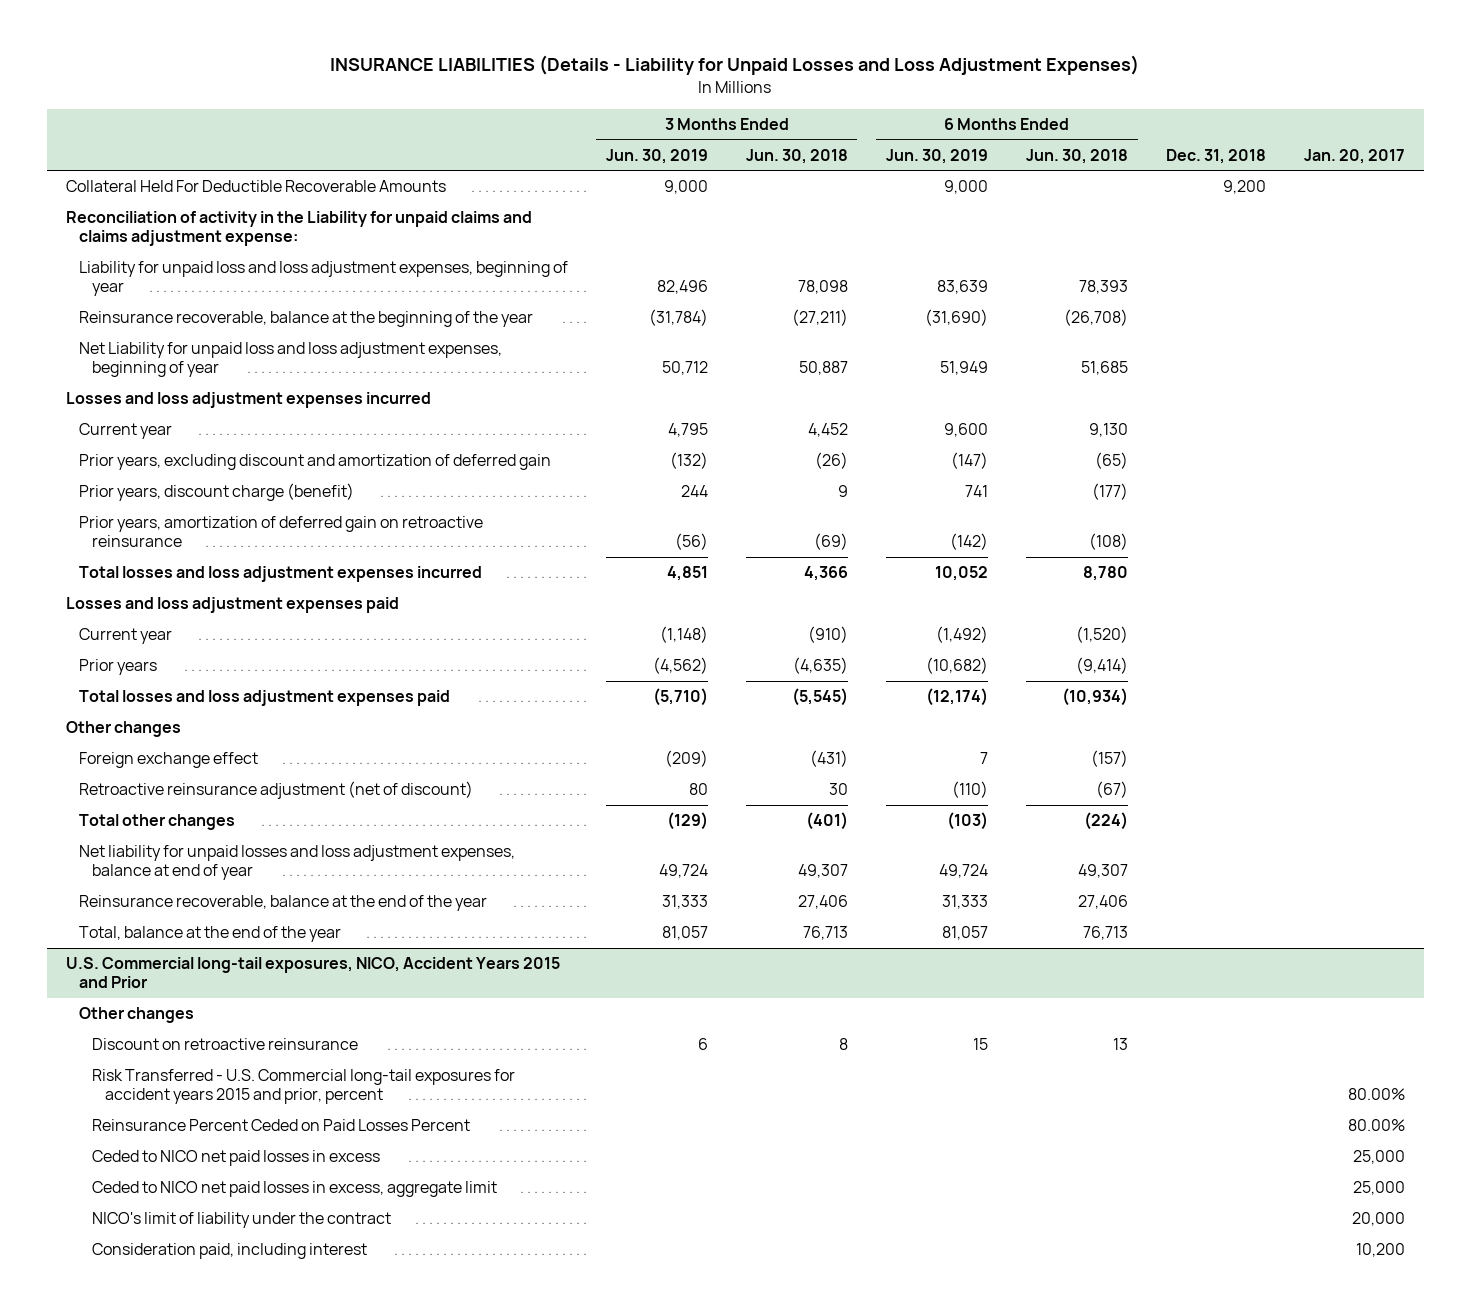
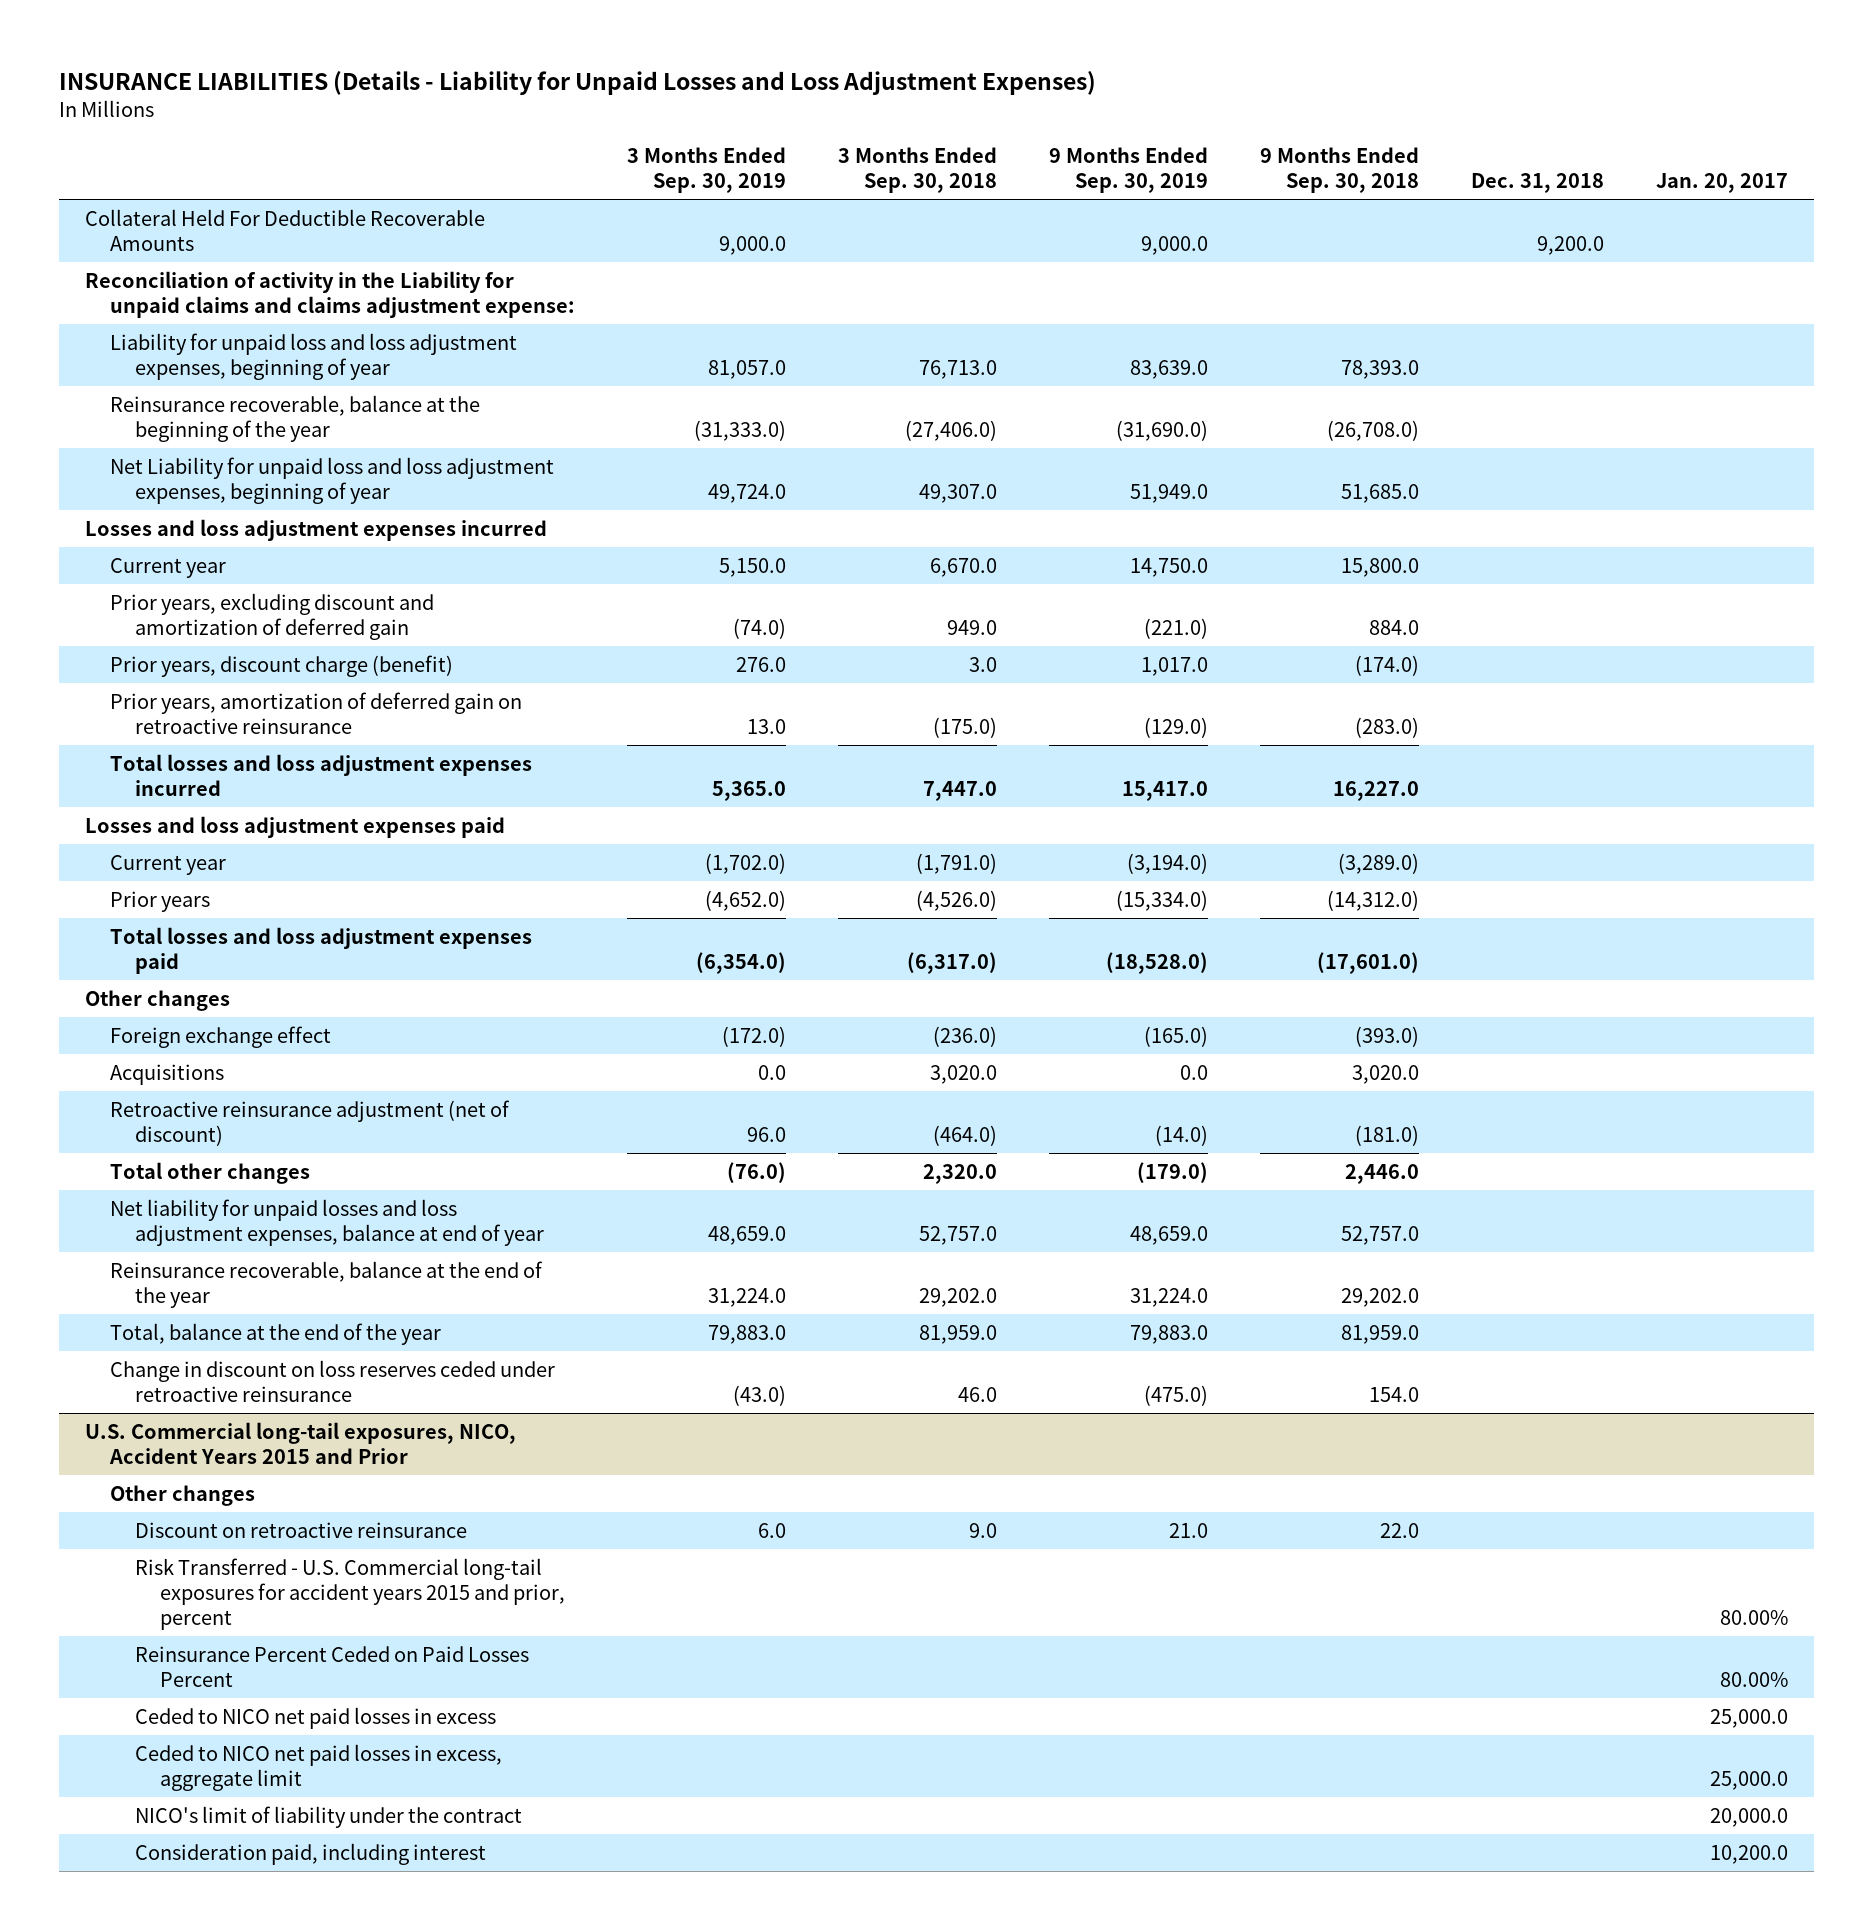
- | 3 Months Ended Jun. 30, 2019 | 3 Months Ended Jun. 30, 2018 | 6 Months Ended Jun. 30, 2019 | 6 Months Ended Jun. 30, 2018 | Dec. 31, 2018 | Jan. 20, 2017
+ | 3 Months Ended Sep. 30, 2019 | 3 Months Ended Sep. 30, 2018 | 9 Months Ended Sep. 30, 2019 | 9 Months Ended Sep. 30, 2018 | Dec. 31, 2018 | Jan. 20, 2017
- Collateral Held For Deductible Recoverable Amounts | 9,000 | | 9,000 | | 9,200 |
+ Collateral Held For Deductible Recoverable Amounts | 9,000.0 | | 9,000.0 | | 9,200.0 |
+ Acquisitions | 0.0 | 3,020.0 | 0.0 | 3,020.0 | |
+ Change in discount on loss reserves ceded under retroactive reinsurance | (43.0) | 46.0 | (475.0) | 154.0 | |
@ U.S. Commercial long-tail exposures, NICO, Accident Years 2015 and Prior
- Ceded to NICO net paid losses in excess | | | | | | 25,000
- Ceded to NICO net paid losses in excess, aggregate limit | | | | | | 25,000
- NICO's limit of liability under the contract | | | | | | 20,000
- Consideration paid, including interest | | | | | | 10,200
+ Ceded to NICO net paid losses in excess | | | | | | 25,000.0
+ Ceded to NICO net paid losses in excess, aggregate limit | | | | | | 25,000.0
+ NICO's limit of liability under the contract | | | | | | 20,000.0
+ Consideration paid, including interest | | | | | | 10,200.0

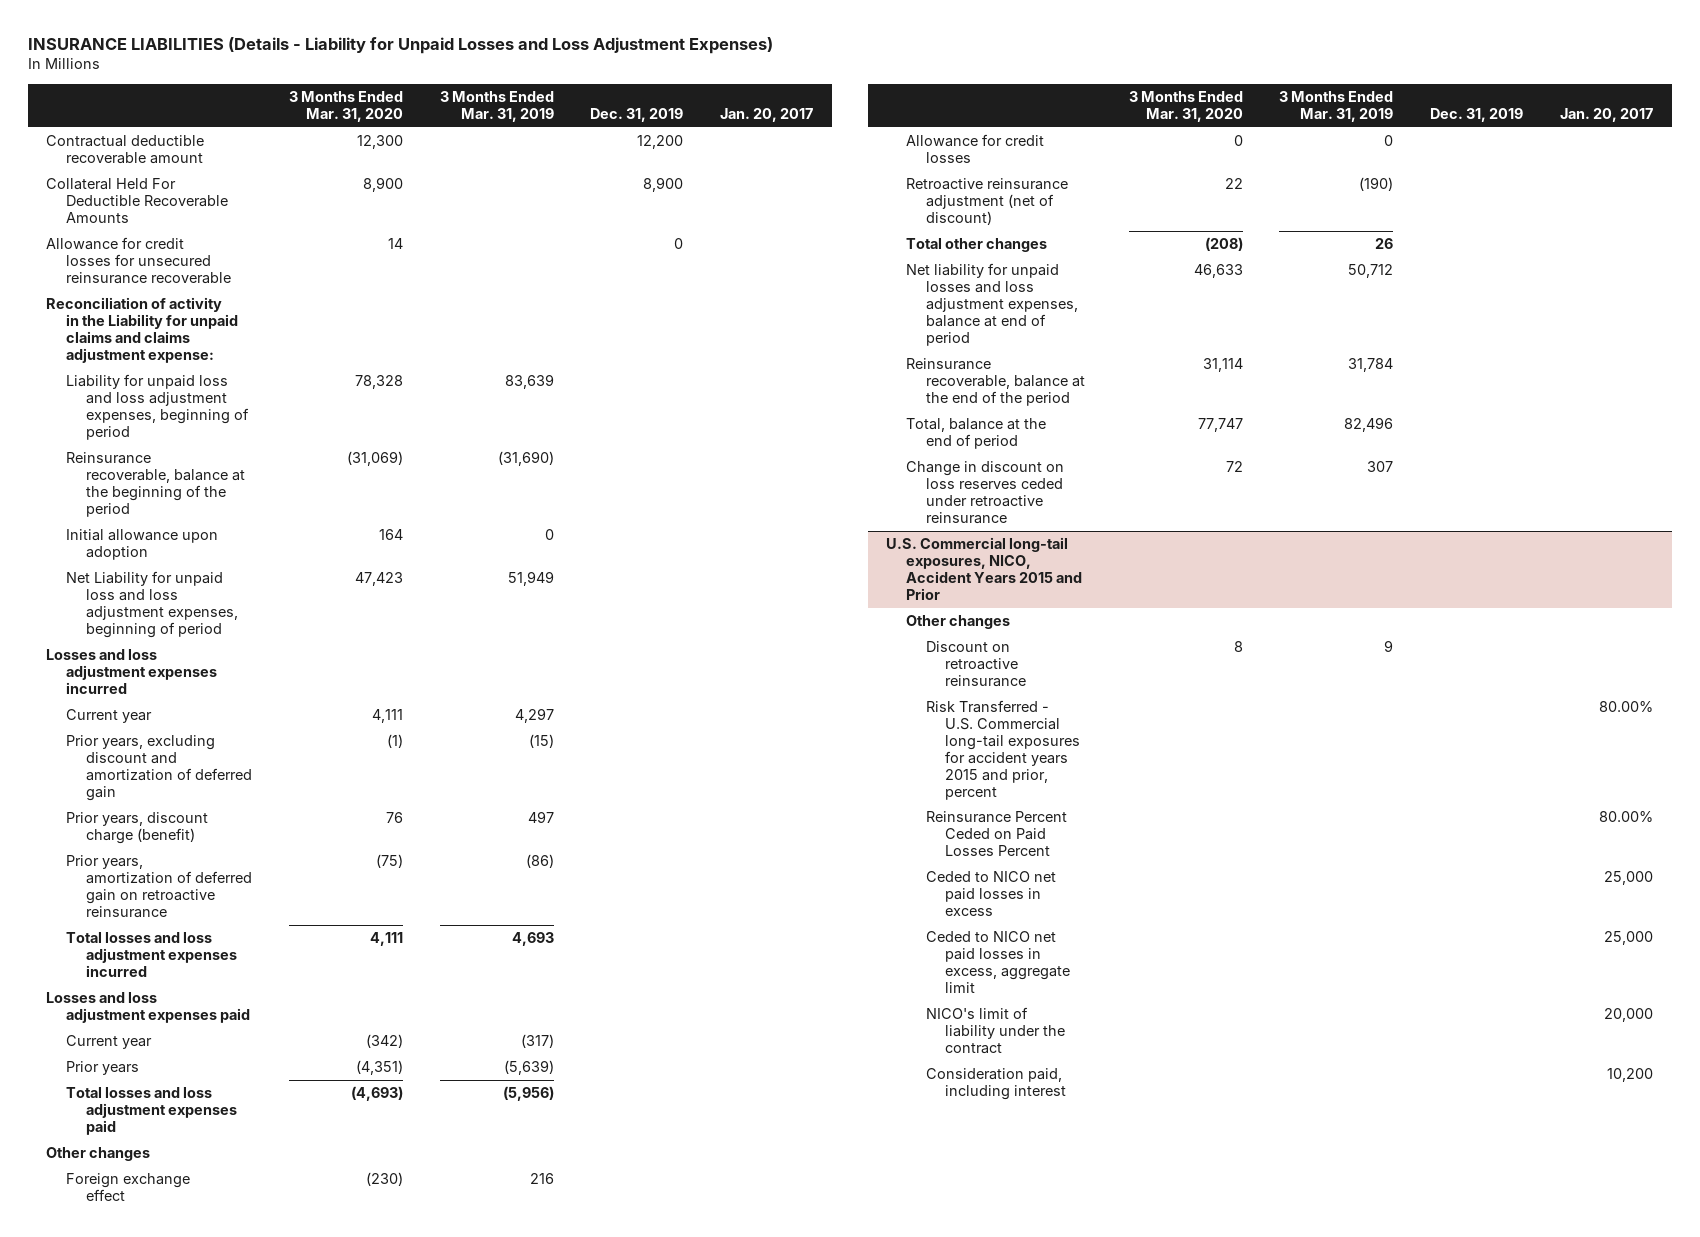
- | 3 Months Ended Sep. 30, 2019 | 3 Months Ended Sep. 30, 2018 | 9 Months Ended Sep. 30, 2019 | 9 Months Ended Sep. 30, 2018 | Dec. 31, 2018 | Jan. 20, 2017
+ | 3 Months Ended Mar. 31, 2020 | 3 Months Ended Mar. 31, 2019 | Dec. 31, 2019 | Jan. 20, 2017
+ Contractual deductible recoverable amount | 12,300 | | 12,200 |
+ Allowance for credit losses for unsecured reinsurance recoverable | 14 | | 0 |
- Liability for unpaid loss and loss adjustment expenses, beginning of year | 81,057.0 | 76,713.0 | 83,639.0 | 78,393.0 | |
- Reinsurance recoverable, balance at the beginning of the year | (31,333.0) | (27,406.0) | (31,690.0) | (26,708.0) | |
- Net Liability for unpaid loss and loss adjustment expenses, beginning of year | 49,724.0 | 49,307.0 | 51,949.0 | 51,685.0 | |
+ Liability for unpaid loss and loss adjustment expenses, beginning of period | 78,328 | 83,639 | |
+ Reinsurance recoverable, balance at the beginning of the period | (31,069) | (31,690) | |
+ Initial allowance upon adoption | 164 | 0 | |
+ Net Liability for unpaid loss and loss adjustment expenses, beginning of period | 47,423 | 51,949 | |
- Acquisitions | 0.0 | 3,020.0 | 0.0 | 3,020.0 | |
+ Allowance for credit losses | 0 | 0 | |
- Net liability for unpaid losses and loss adjustment expenses, balance at end of year | 48,659.0 | 52,757.0 | 48,659.0 | 52,757.0 | |
- Reinsurance recoverable, balance at the end of the year | 31,224.0 | 29,202.0 | 31,224.0 | 29,202.0 | |
- Total, balance at the end of the year | 79,883.0 | 81,959.0 | 79,883.0 | 81,959.0 | |
+ Net liability for unpaid losses and loss adjustment expenses, balance at end of period | 46,633 | 50,712 | |
+ Reinsurance recoverable, balance at the end of the period | 31,114 | 31,784 | |
+ Total, balance at the end of period | 77,747 | 82,496 | |
@ U.S. Commercial long-tail exposures, NICO, Accident Years 2015 and Prior
- Ceded to NICO net paid losses in excess | | | | | | 25,000.0
- Ceded to NICO net paid losses in excess, aggregate limit | | | | | | 25,000.0
- NICO's limit of liability under the contract | | | | | | 20,000.0
- Consideration paid, including interest | | | | | | 10,200.0
+ Ceded to NICO net paid losses in excess | | | | 25,000
+ Ceded to NICO net paid losses in excess, aggregate limit | | | | 25,000
+ NICO's limit of liability under the contract | | | | 20,000
+ Consideration paid, including interest | | | | 10,200

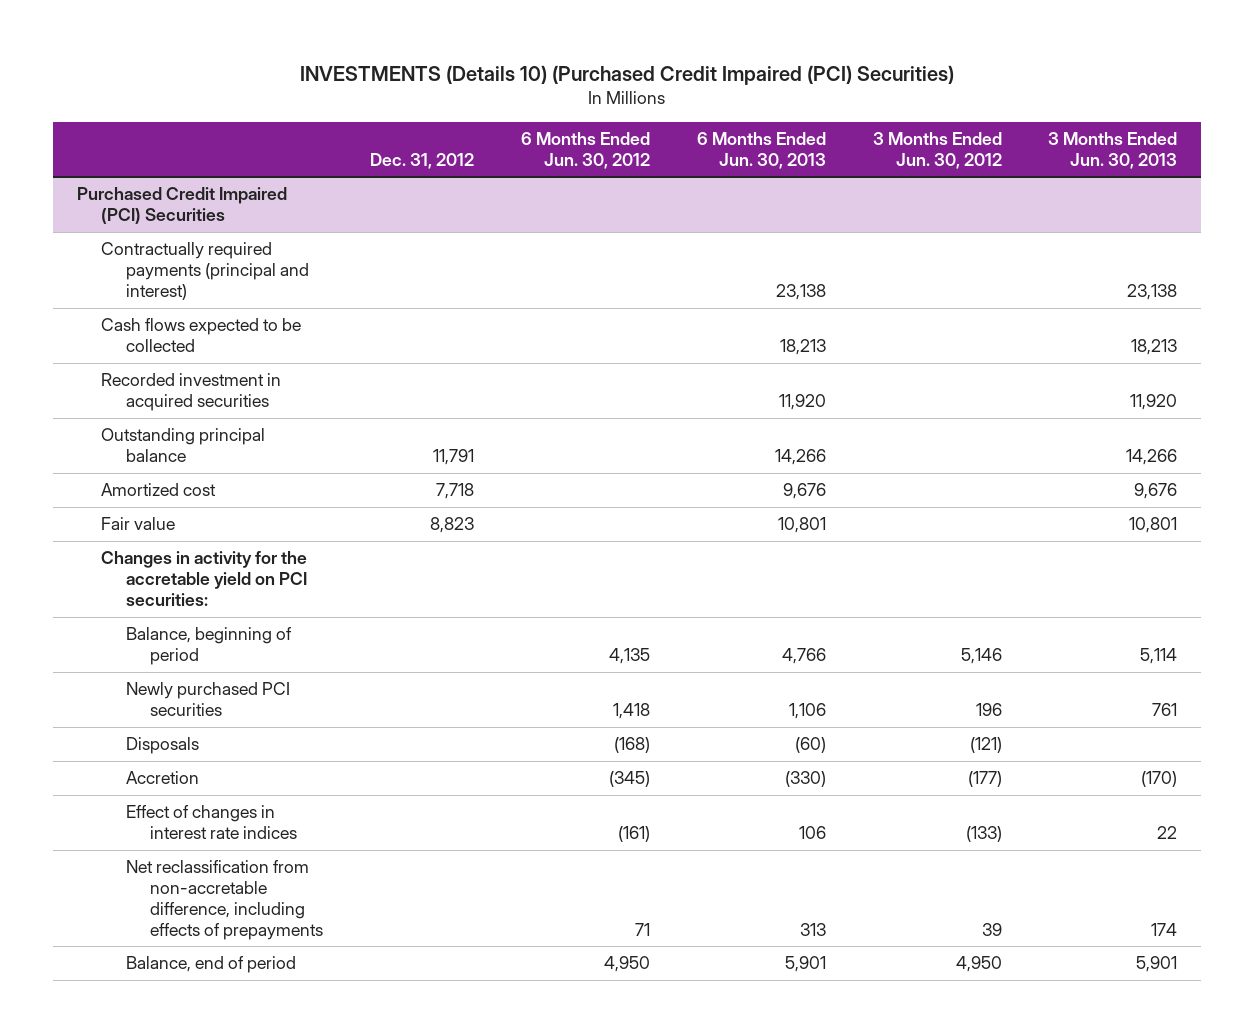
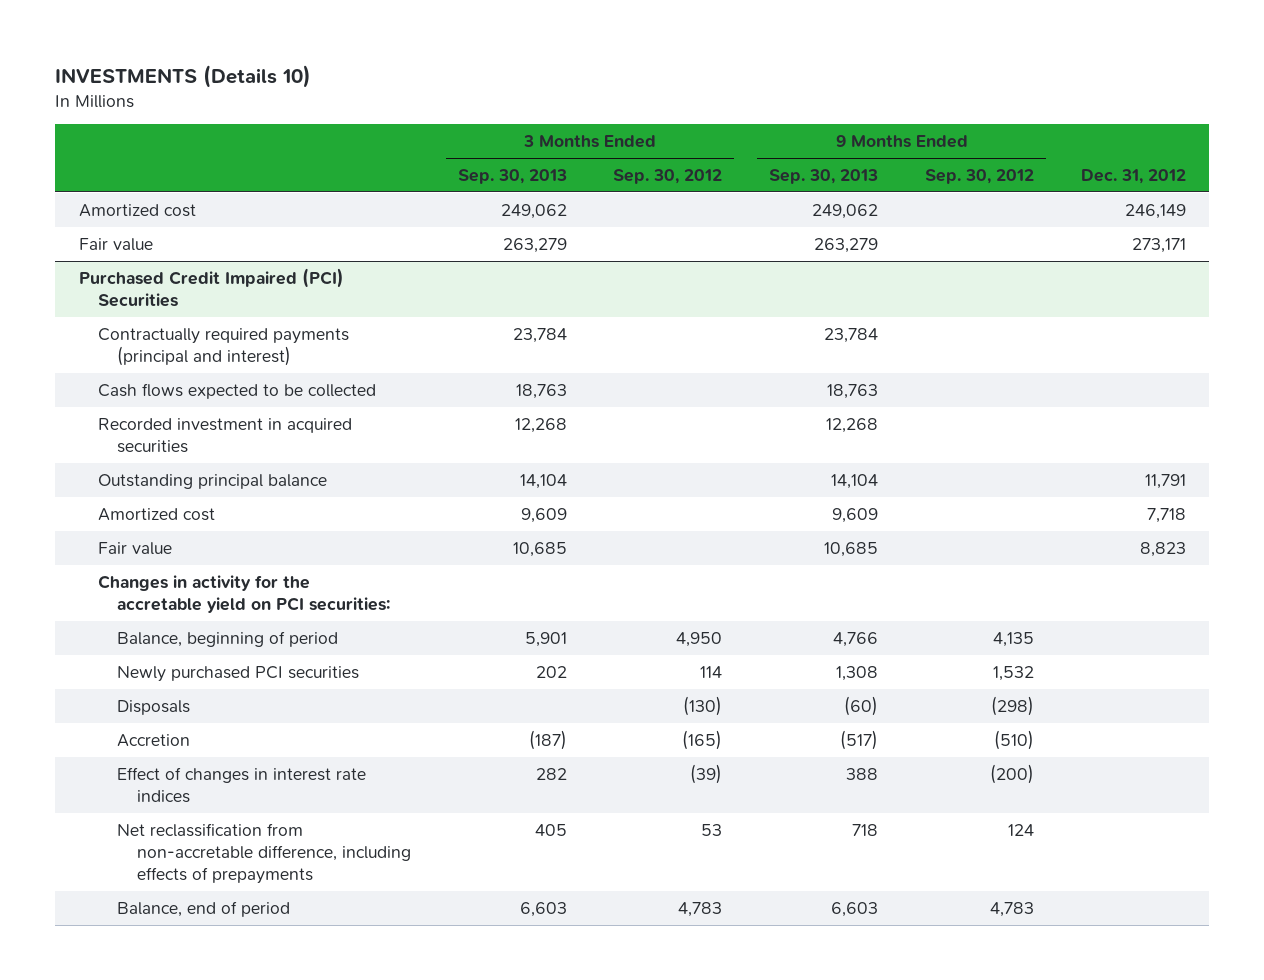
- INVESTMENTS (Details 10) (Purchased Credit Impaired (PCI) Securities)
+ INVESTMENTS (Details 10)
- | Dec. 31, 2012 | 6 Months Ended Jun. 30, 2012 | 6 Months Ended Jun. 30, 2013 | 3 Months Ended Jun. 30, 2012 | 3 Months Ended Jun. 30, 2013
+ | 3 Months Ended Sep. 30, 2013 | 3 Months Ended Sep. 30, 2012 | 9 Months Ended Sep. 30, 2013 | 9 Months Ended Sep. 30, 2012 | Dec. 31, 2012
+ Amortized cost | 249,062 | | 249,062 | | 246,149
+ Fair value | 263,279 | | 263,279 | | 273,171

